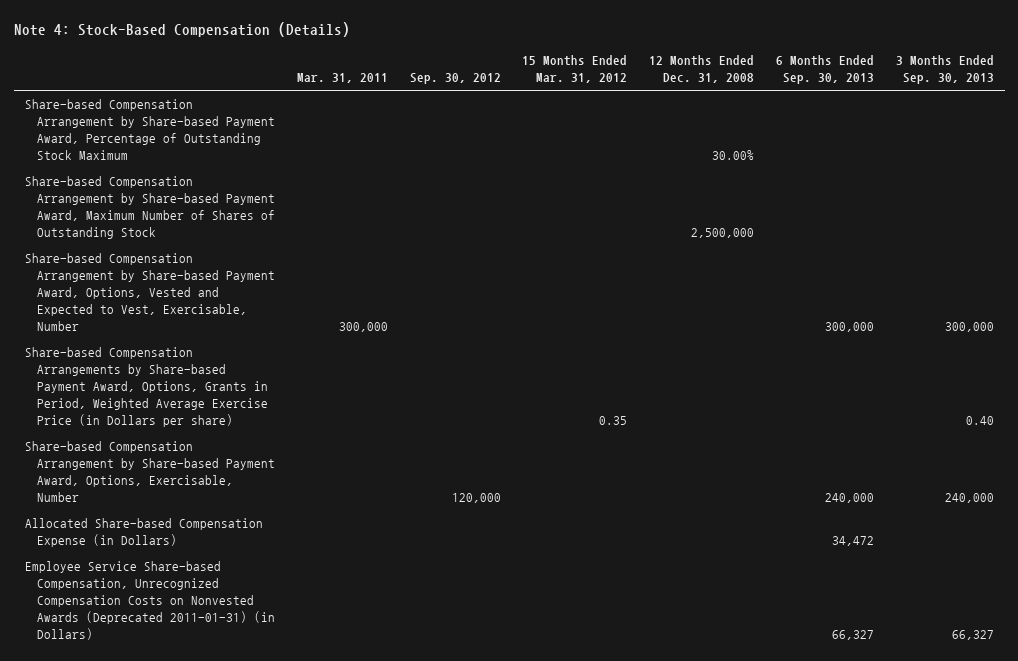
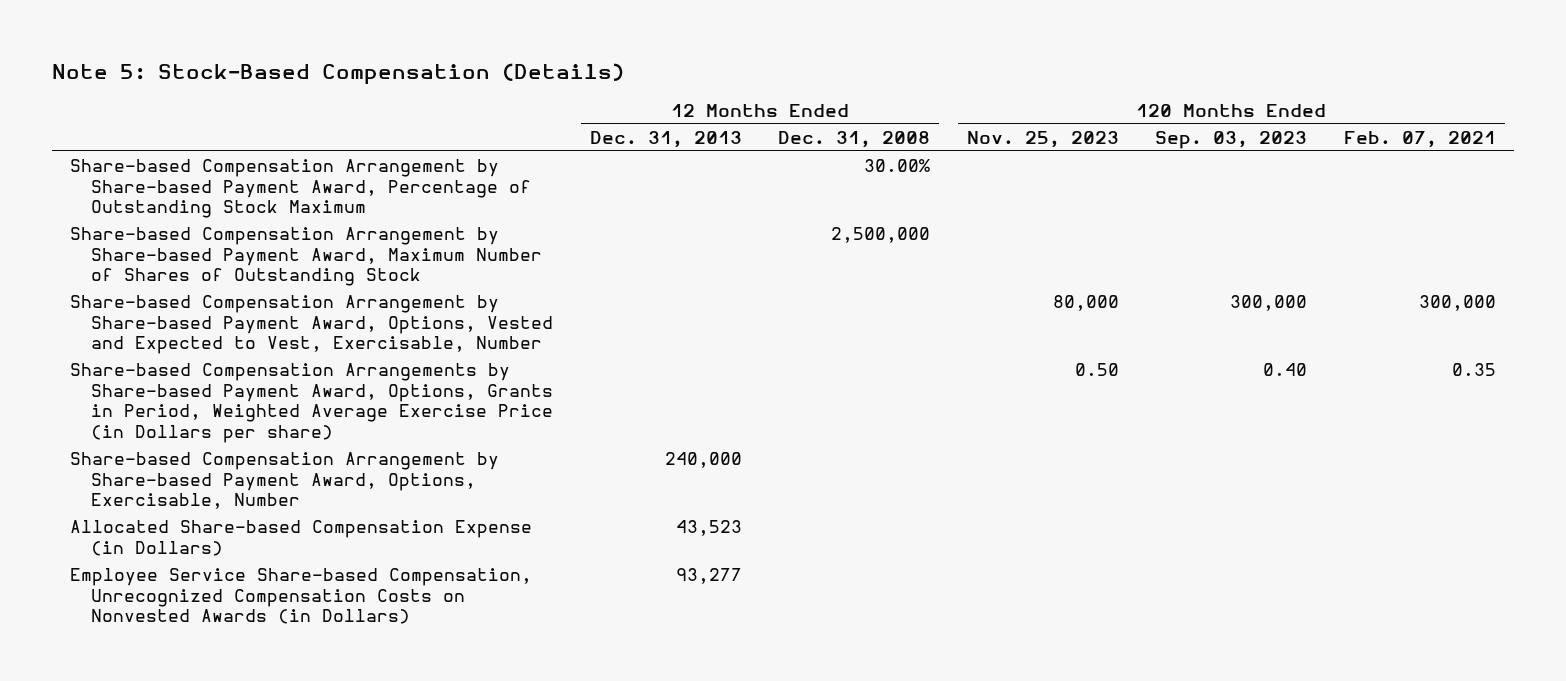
- Note 4: Stock-Based Compensation (Details)
+ Note 5: Stock-Based Compensation (Details)
- | Mar. 31, 2011 | Sep. 30, 2012 | 15 Months Ended Mar. 31, 2012 | 12 Months Ended Dec. 31, 2008 | 6 Months Ended Sep. 30, 2013 | 3 Months Ended Sep. 30, 2013
+ | 12 Months Ended Dec. 31, 2013 | 12 Months Ended Dec. 31, 2008 | 120 Months Ended Nov. 25, 2023 | 120 Months Ended Sep. 03, 2023 | 120 Months Ended Feb. 07, 2021
- Employee Service Share-based Compensation, Unrecognized Compensation Costs on Nonvested Awards (Deprecated 2011-01-31) (in Dollars) | | | | | 66,327 | 66,327
+ Employee Service Share-based Compensation, Unrecognized Compensation Costs on Nonvested Awards (in Dollars) | 93,277 | | | |

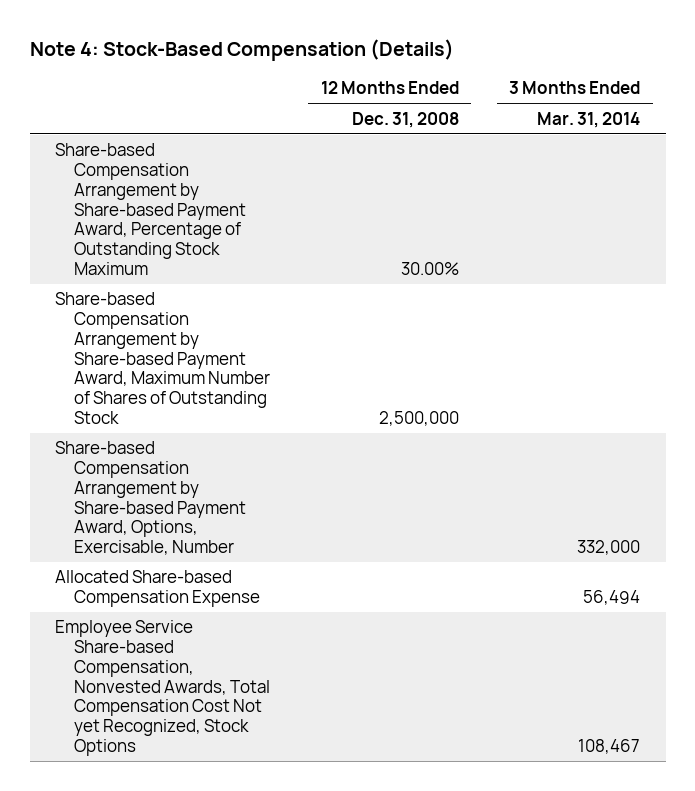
- Note 5: Stock-Based Compensation (Details)
+ Note 4: Stock-Based Compensation (Details)
- | 12 Months Ended Dec. 31, 2013 | 12 Months Ended Dec. 31, 2008 | 120 Months Ended Nov. 25, 2023 | 120 Months Ended Sep. 03, 2023 | 120 Months Ended Feb. 07, 2021
+ | 12 Months Ended Dec. 31, 2008 | 3 Months Ended Mar. 31, 2014
- Share-based Compensation Arrangement by Share-based Payment Award, Options, Vested and Expected to Vest, Exercisable, Number | | | 80,000 | 300,000 | 300,000
- Share-based Compensation Arrangements by Share-based Payment Award, Options, Grants in Period, Weighted Average Exercise Price (in Dollars per share) | | | 0.50 | 0.40 | 0.35
- Allocated Share-based Compensation Expense (in Dollars) | 43,523 | | | |
- Employee Service Share-based Compensation, Unrecognized Compensation Costs on Nonvested Awards (in Dollars) | 93,277 | | | |
+ Allocated Share-based Compensation Expense | | 56,494
+ Employee Service Share-based Compensation, Nonvested Awards, Total Compensation Cost Not yet Recognized, Stock Options | | 108,467

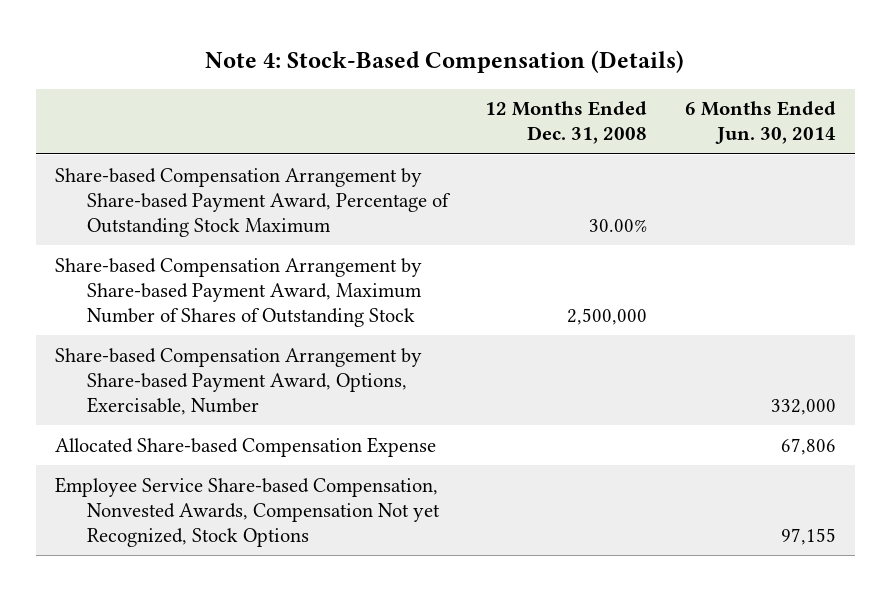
- | 12 Months Ended Dec. 31, 2008 | 3 Months Ended Mar. 31, 2014
+ | 12 Months Ended Dec. 31, 2008 | 6 Months Ended Jun. 30, 2014
- Employee Service Share-based Compensation, Nonvested Awards, Total Compensation Cost Not yet Recognized, Stock Options | | 108,467
+ Employee Service Share-based Compensation, Nonvested Awards, Compensation Not yet Recognized, Stock Options | | 97,155

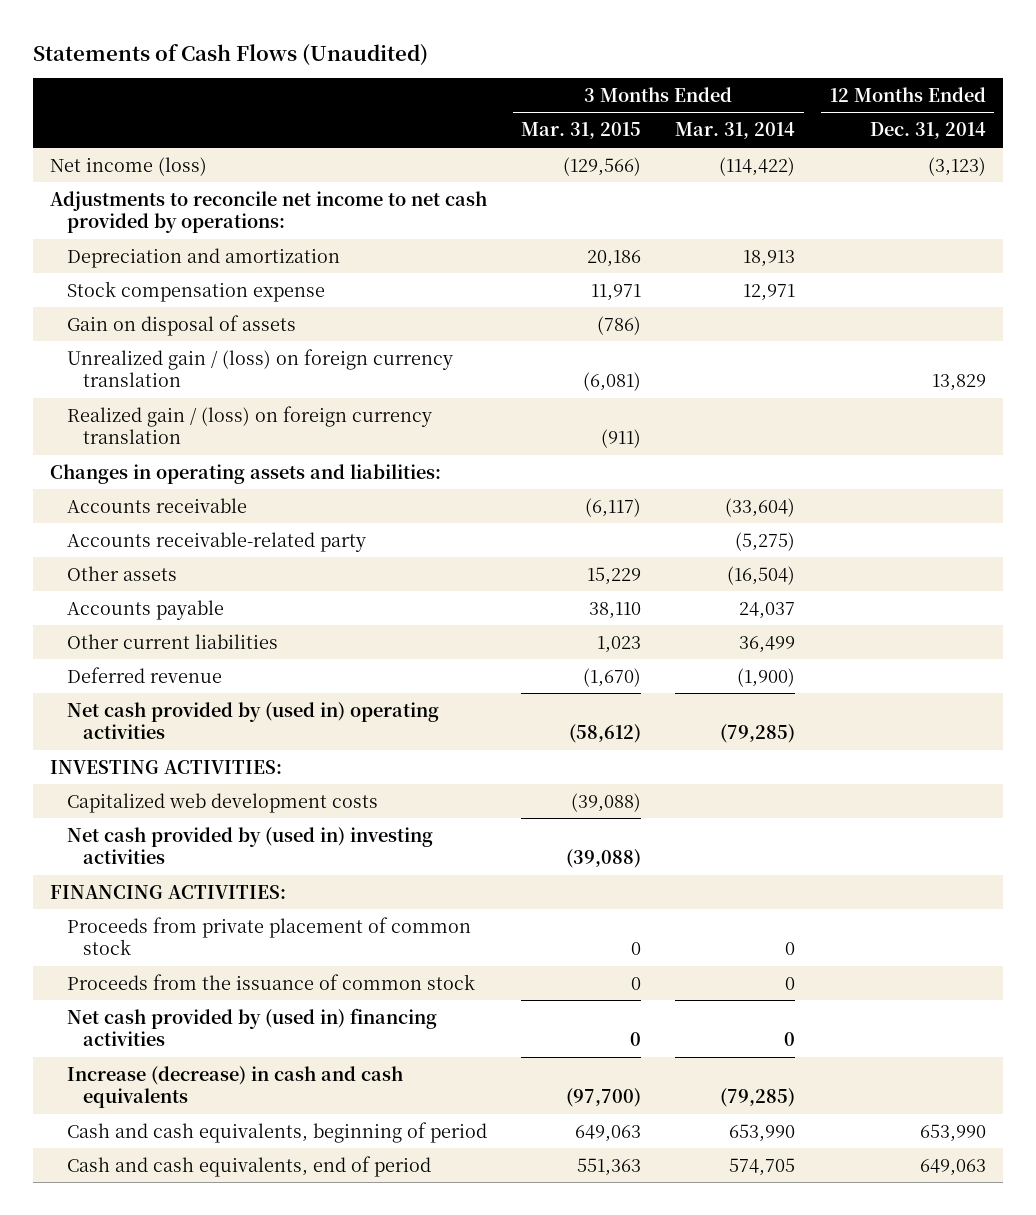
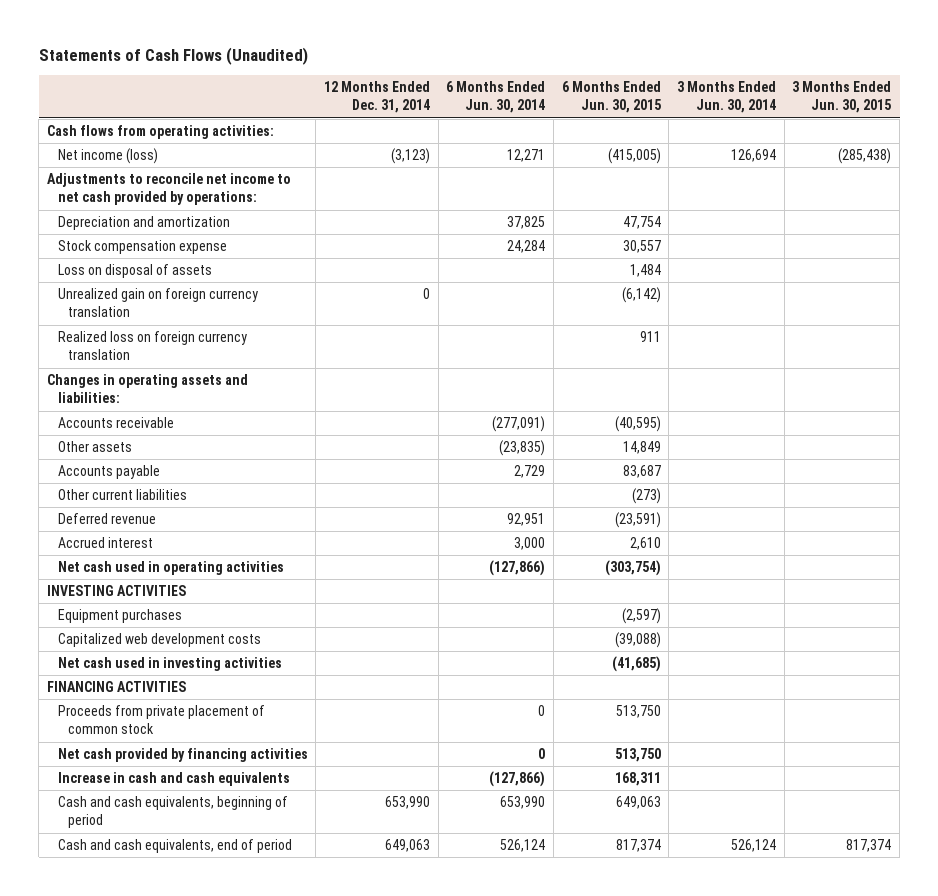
- | 3 Months Ended Mar. 31, 2015 | 3 Months Ended Mar. 31, 2014 | 12 Months Ended Dec. 31, 2014
+ | 12 Months Ended Dec. 31, 2014 | 6 Months Ended Jun. 30, 2014 | 6 Months Ended Jun. 30, 2015 | 3 Months Ended Jun. 30, 2014 | 3 Months Ended Jun. 30, 2015
+ Cash flows from operating activities:
- Gain on disposal of assets | (786) | |
- Unrealized gain / (loss) on foreign currency translation | (6,081) | | 13,829
- Realized gain / (loss) on foreign currency translation | (911) | |
+ Loss on disposal of assets | | | 1,484 | |
+ Unrealized gain on foreign currency translation | 0 | | (6,142) | |
+ Realized loss on foreign currency translation | | | 911 | |
- Accounts receivable-related party | | (5,275) |
- Net cash provided by (used in) operating activities | (58,612) | (79,285) |
- INVESTING ACTIVITIES:
+ Accrued interest | | 3,000 | 2,610 | |
+ Net cash used in operating activities | | (127,866) | (303,754) | |
+ INVESTING ACTIVITIES
+ Equipment purchases | | | (2,597) | |
- Net cash provided by (used in) investing activities | (39,088) | |
- FINANCING ACTIVITIES:
+ Net cash used in investing activities | | | (41,685) | |
+ FINANCING ACTIVITIES
- Proceeds from the issuance of common stock | 0 | 0 |
- Net cash provided by (used in) financing activities | 0 | 0 |
- Increase (decrease) in cash and cash equivalents | (97,700) | (79,285) |
+ Net cash provided by financing activities | | 0 | 513,750 | |
+ Increase in cash and cash equivalents | | (127,866) | 168,311 | |

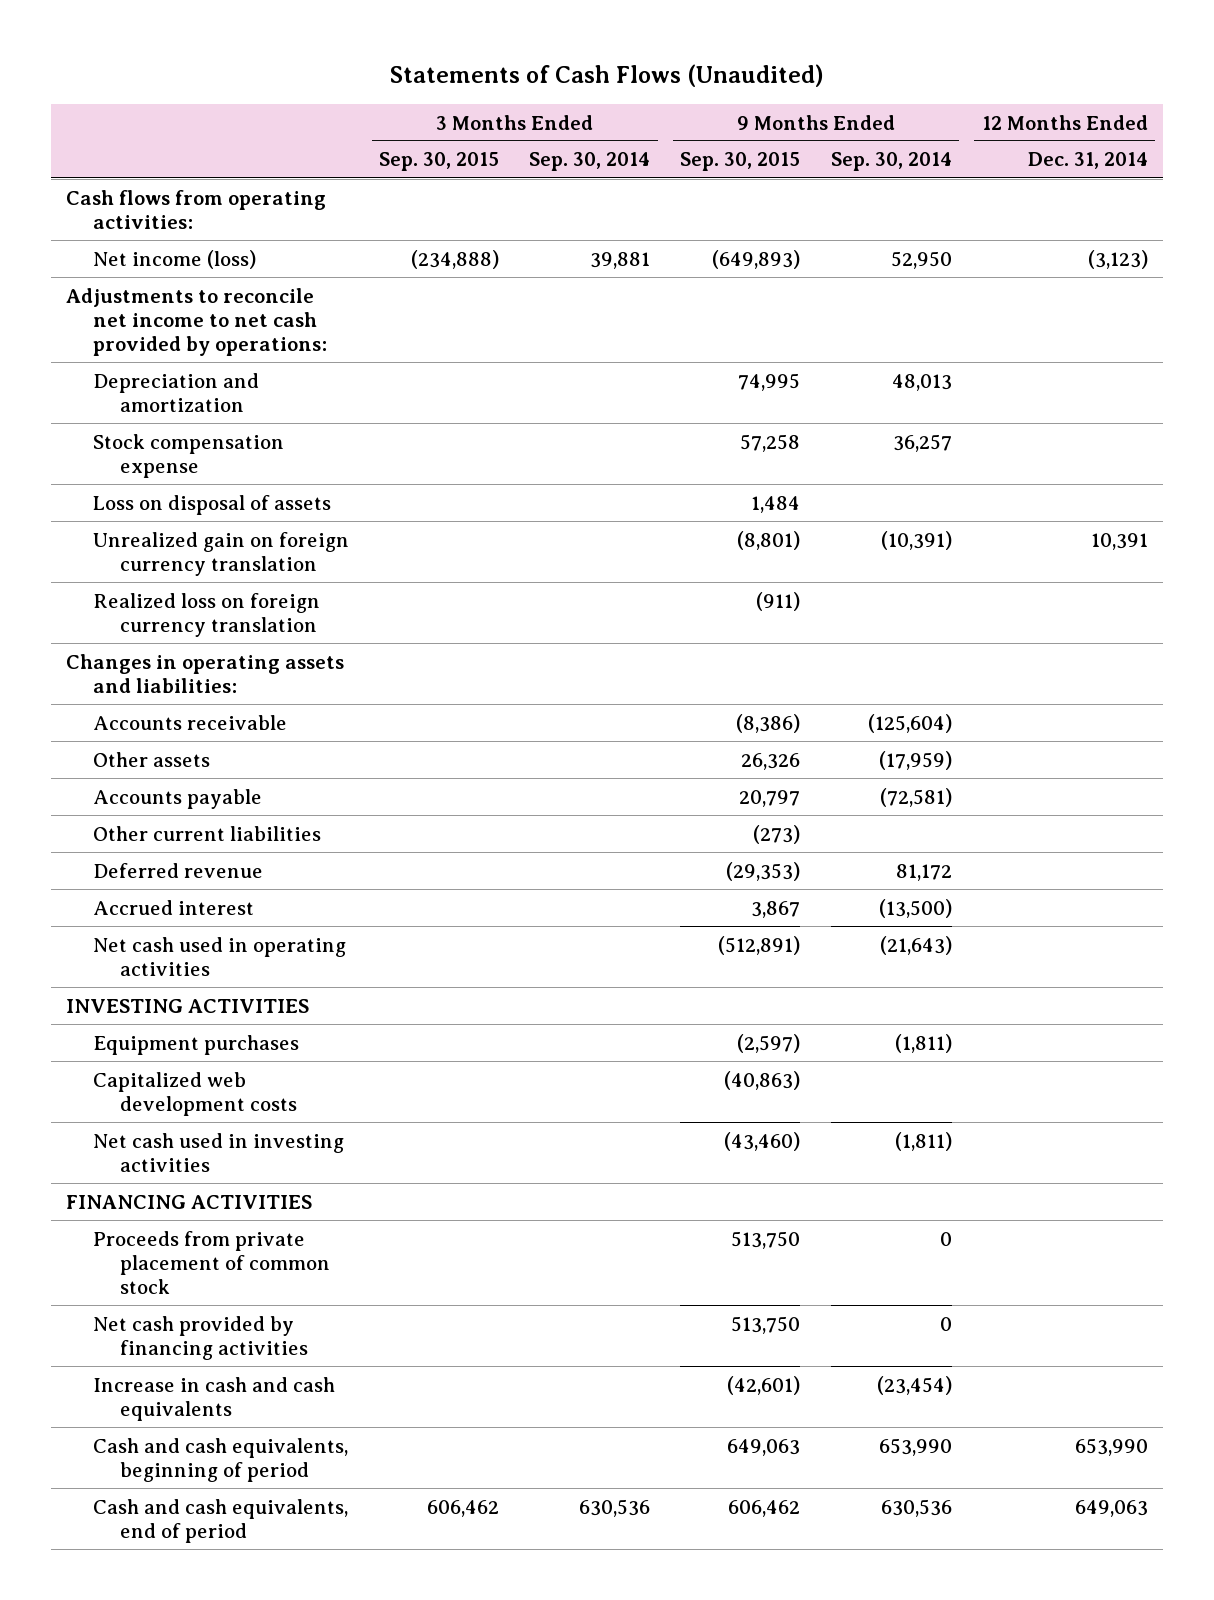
- | 12 Months Ended Dec. 31, 2014 | 6 Months Ended Jun. 30, 2014 | 6 Months Ended Jun. 30, 2015 | 3 Months Ended Jun. 30, 2014 | 3 Months Ended Jun. 30, 2015
+ | 3 Months Ended Sep. 30, 2015 | 3 Months Ended Sep. 30, 2014 | 9 Months Ended Sep. 30, 2015 | 9 Months Ended Sep. 30, 2014 | 12 Months Ended Dec. 31, 2014
- Unrealized gain on foreign currency translation | 0 | | (6,142) | |
+ Unrealized gain on foreign currency translation | | | (8,801) | (10,391) | 10,391

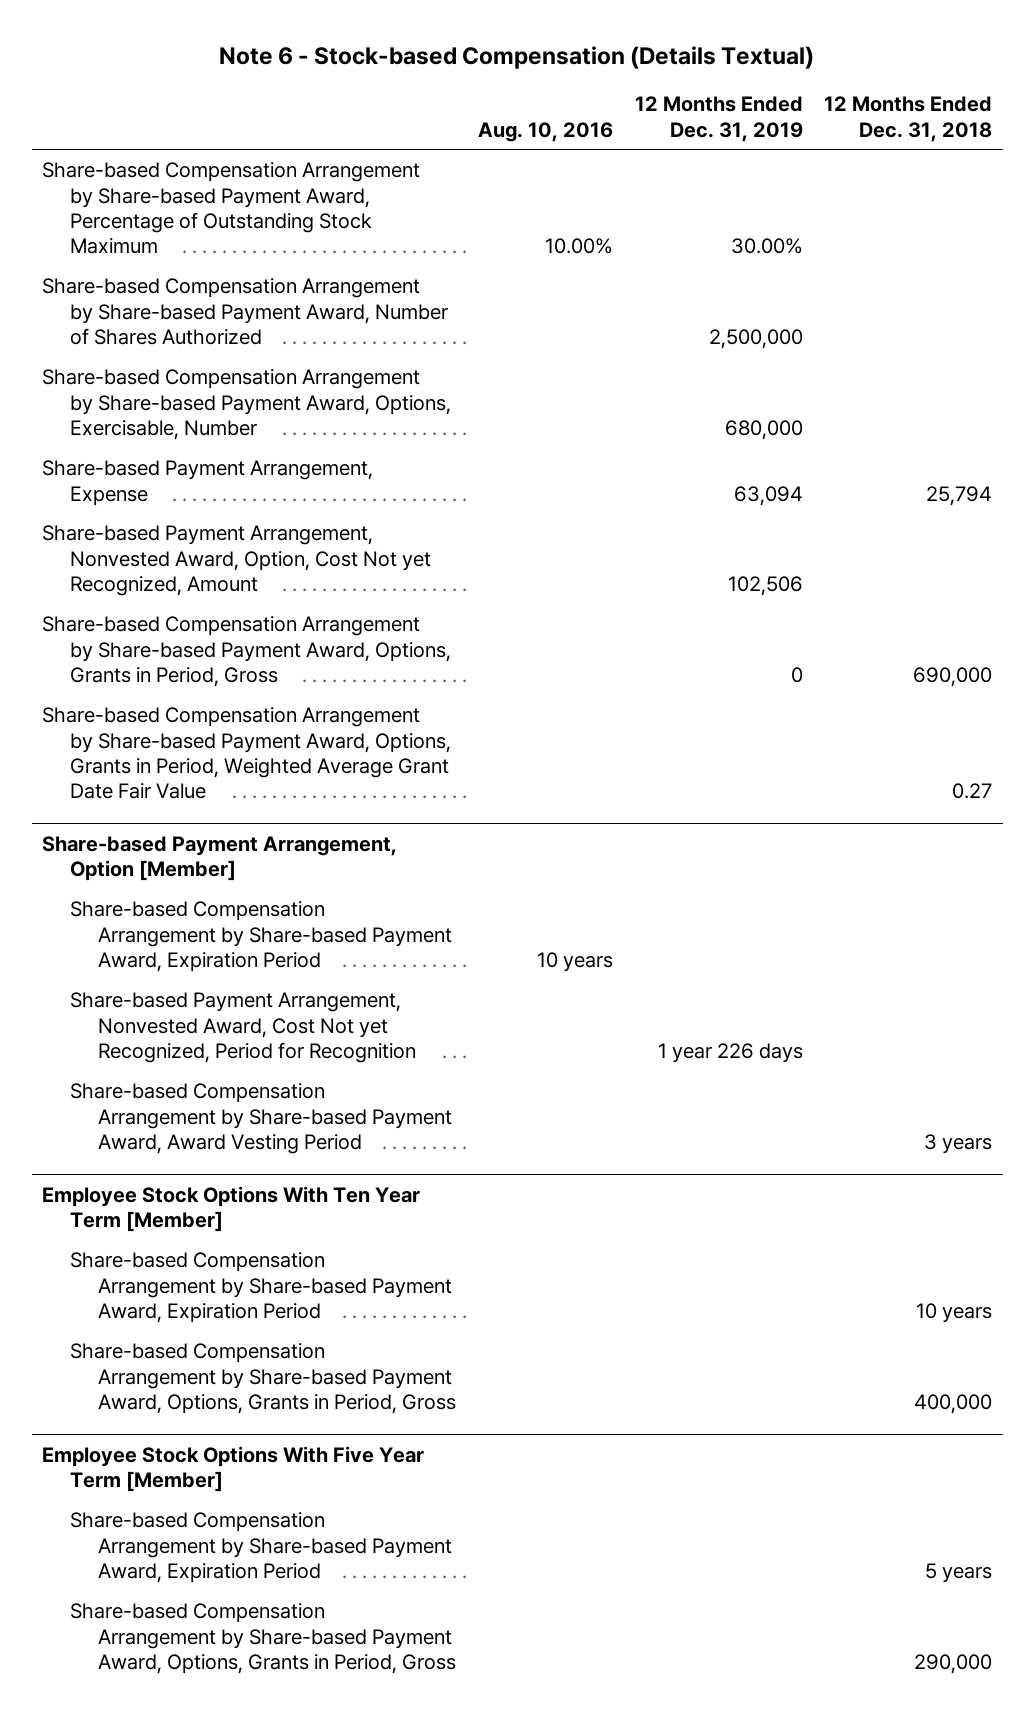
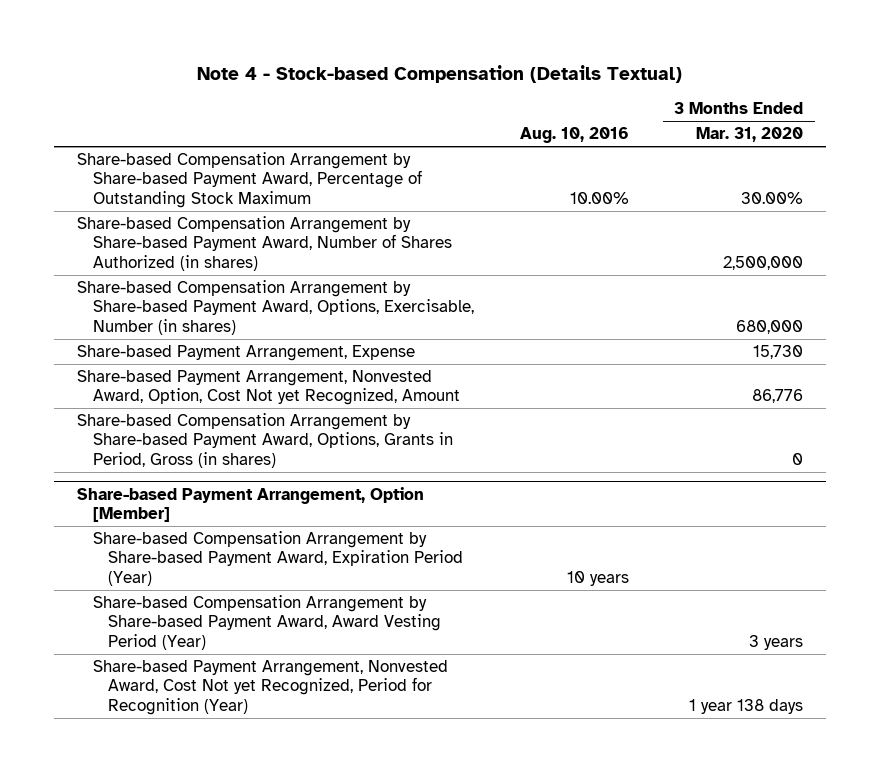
- Note 6 - Stock-based Compensation (Details Textual)
+ Note 4 - Stock-based Compensation (Details Textual)
- | Aug. 10, 2016 | 12 Months Ended Dec. 31, 2019 | 12 Months Ended Dec. 31, 2018
+ | Aug. 10, 2016 | 3 Months Ended Mar. 31, 2020
- Share-based Compensation Arrangement by Share-based Payment Award, Number of Shares Authorized | | 2,500,000 |
- Share-based Compensation Arrangement by Share-based Payment Award, Options, Exercisable, Number | | 680,000 |
+ Share-based Compensation Arrangement by Share-based Payment Award, Number of Shares Authorized (in shares) | | 2,500,000
+ Share-based Compensation Arrangement by Share-based Payment Award, Options, Exercisable, Number (in shares) | | 680,000
- Share-based Compensation Arrangement by Share-based Payment Award, Options, Grants in Period, Gross | | 0 | 690,000
- Share-based Compensation Arrangement by Share-based Payment Award, Options, Grants in Period, Weighted Average Grant Date Fair Value | | | 0.27
+ Share-based Compensation Arrangement by Share-based Payment Award, Options, Grants in Period, Gross (in shares) | | 0
@ Share-based Payment Arrangement, Option [Member]
- Share-based Compensation Arrangement by Share-based Payment Award, Expiration Period | 10 years | |
- Share-based Payment Arrangement, Nonvested Award, Cost Not yet Recognized, Period for Recognition | | 1 year 226 days |
- Share-based Compensation Arrangement by Share-based Payment Award, Award Vesting Period | | | 3 years
- Employee Stock Options With Ten Year Term [Member]
- Share-based Compensation Arrangement by Share-based Payment Award, Expiration Period | | | 10 years
- Share-based Compensation Arrangement by Share-based Payment Award, Options, Grants in Period, Gross | | | 400,000
- Employee Stock Options With Five Year Term [Member]
- Share-based Compensation Arrangement by Share-based Payment Award, Expiration Period | | | 5 years
- Share-based Compensation Arrangement by Share-based Payment Award, Options, Grants in Period, Gross | | | 290,000
@ Share-based Payment Arrangement, Option [Member]
+ Share-based Compensation Arrangement by Share-based Payment Award, Expiration Period (Year) | 10 years |
+ Share-based Compensation Arrangement by Share-based Payment Award, Award Vesting Period (Year) | | 3 years
+ Share-based Payment Arrangement, Nonvested Award, Cost Not yet Recognized, Period for Recognition (Year) | | 1 year 138 days

